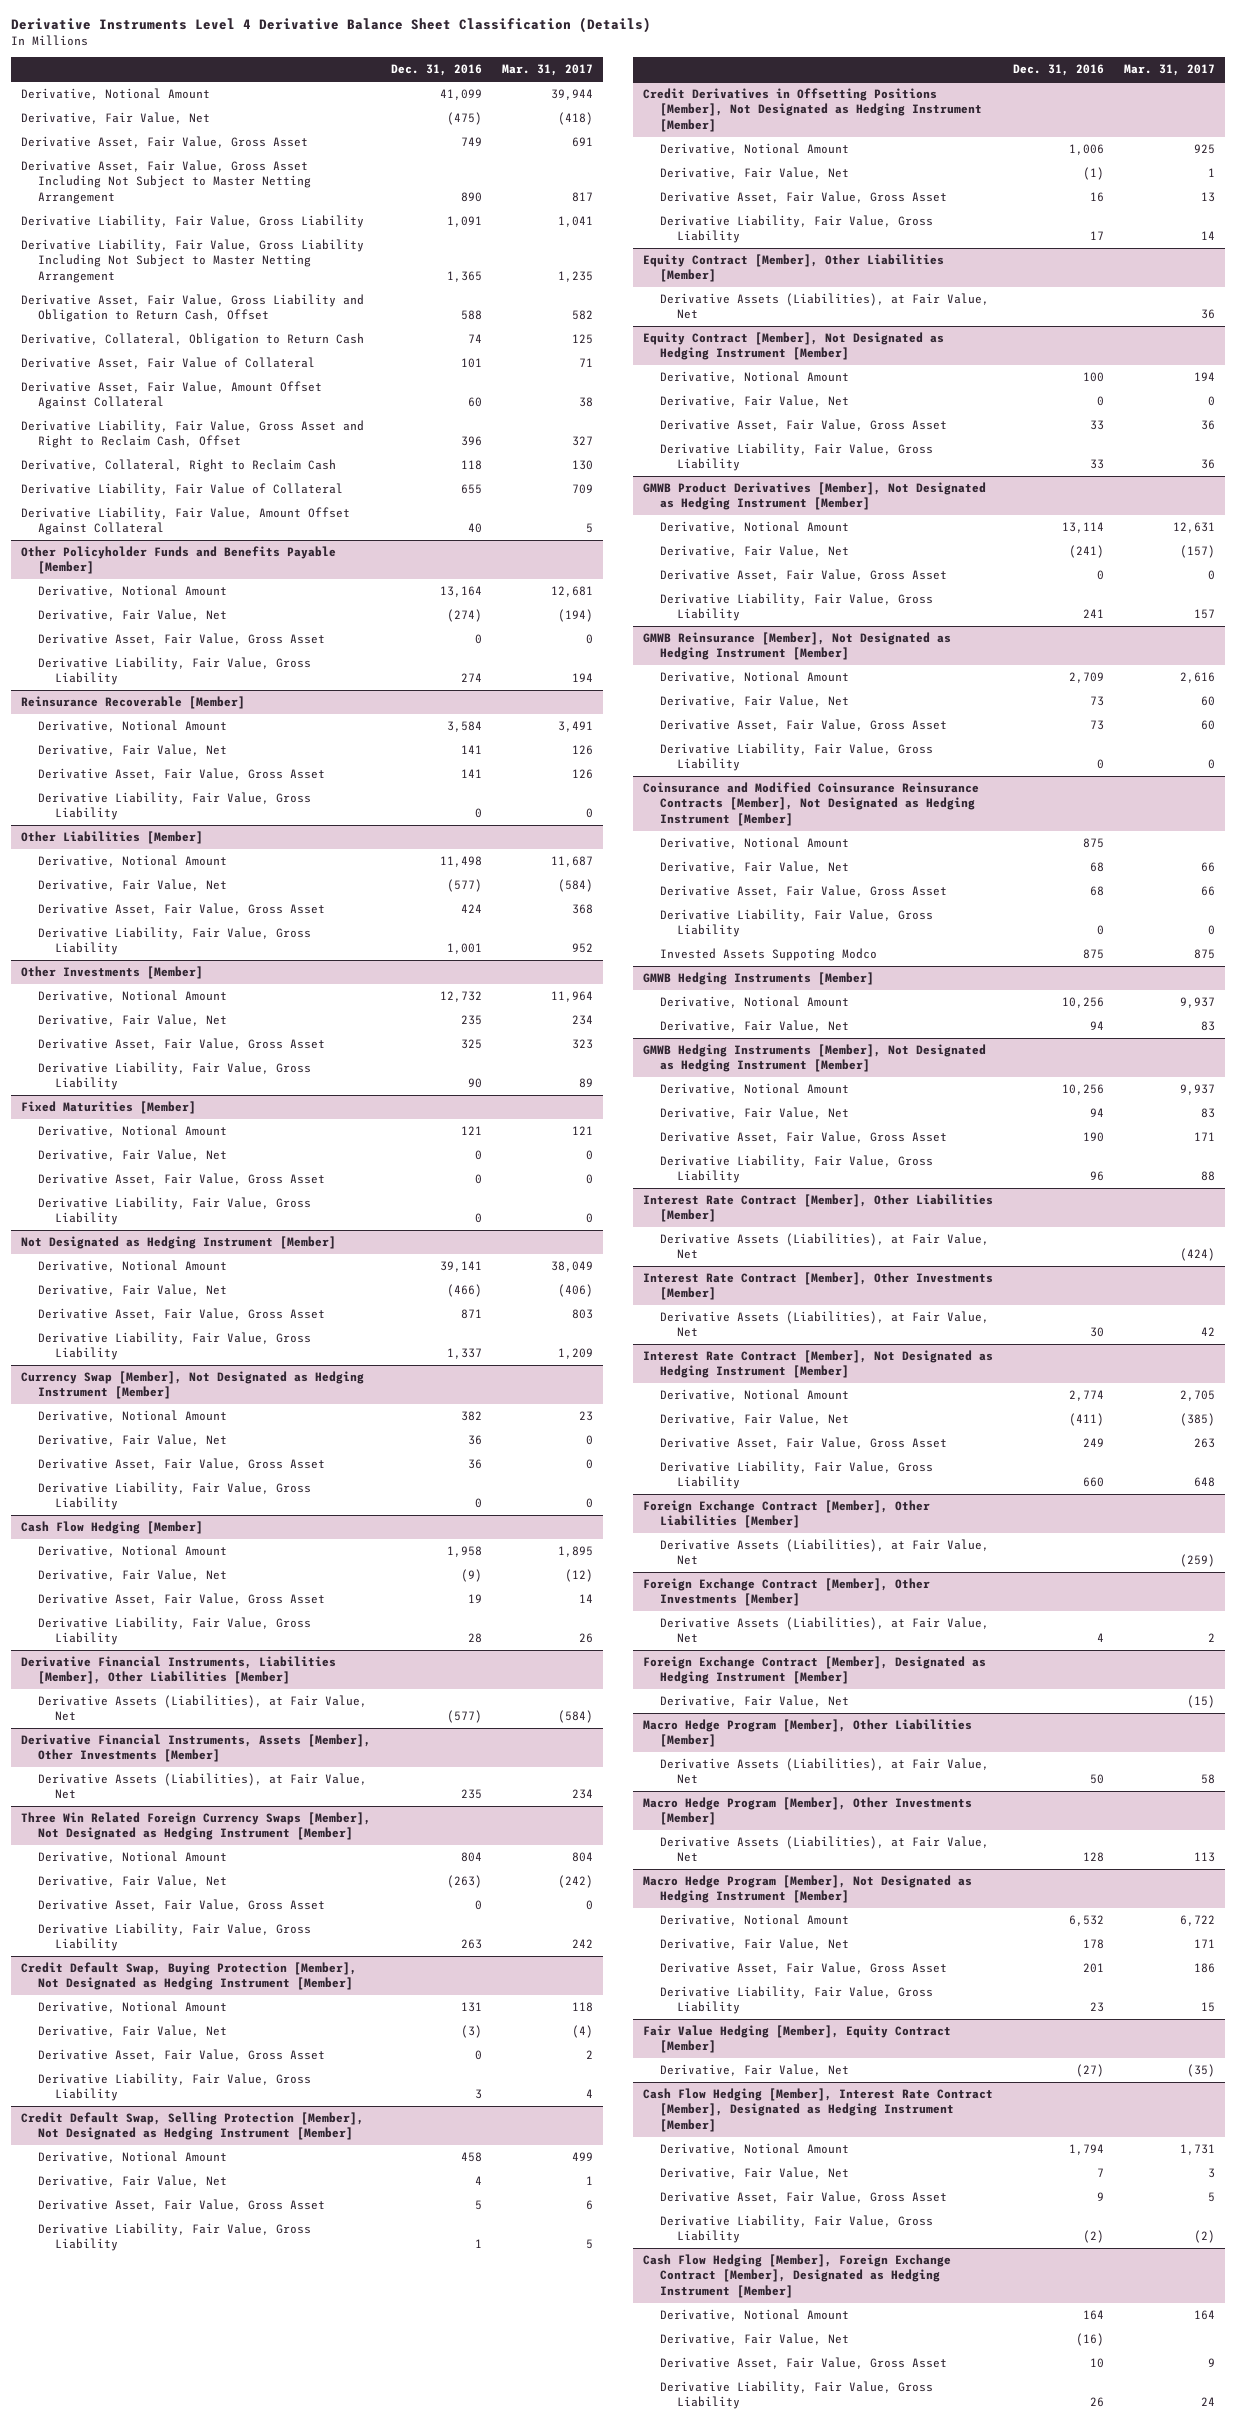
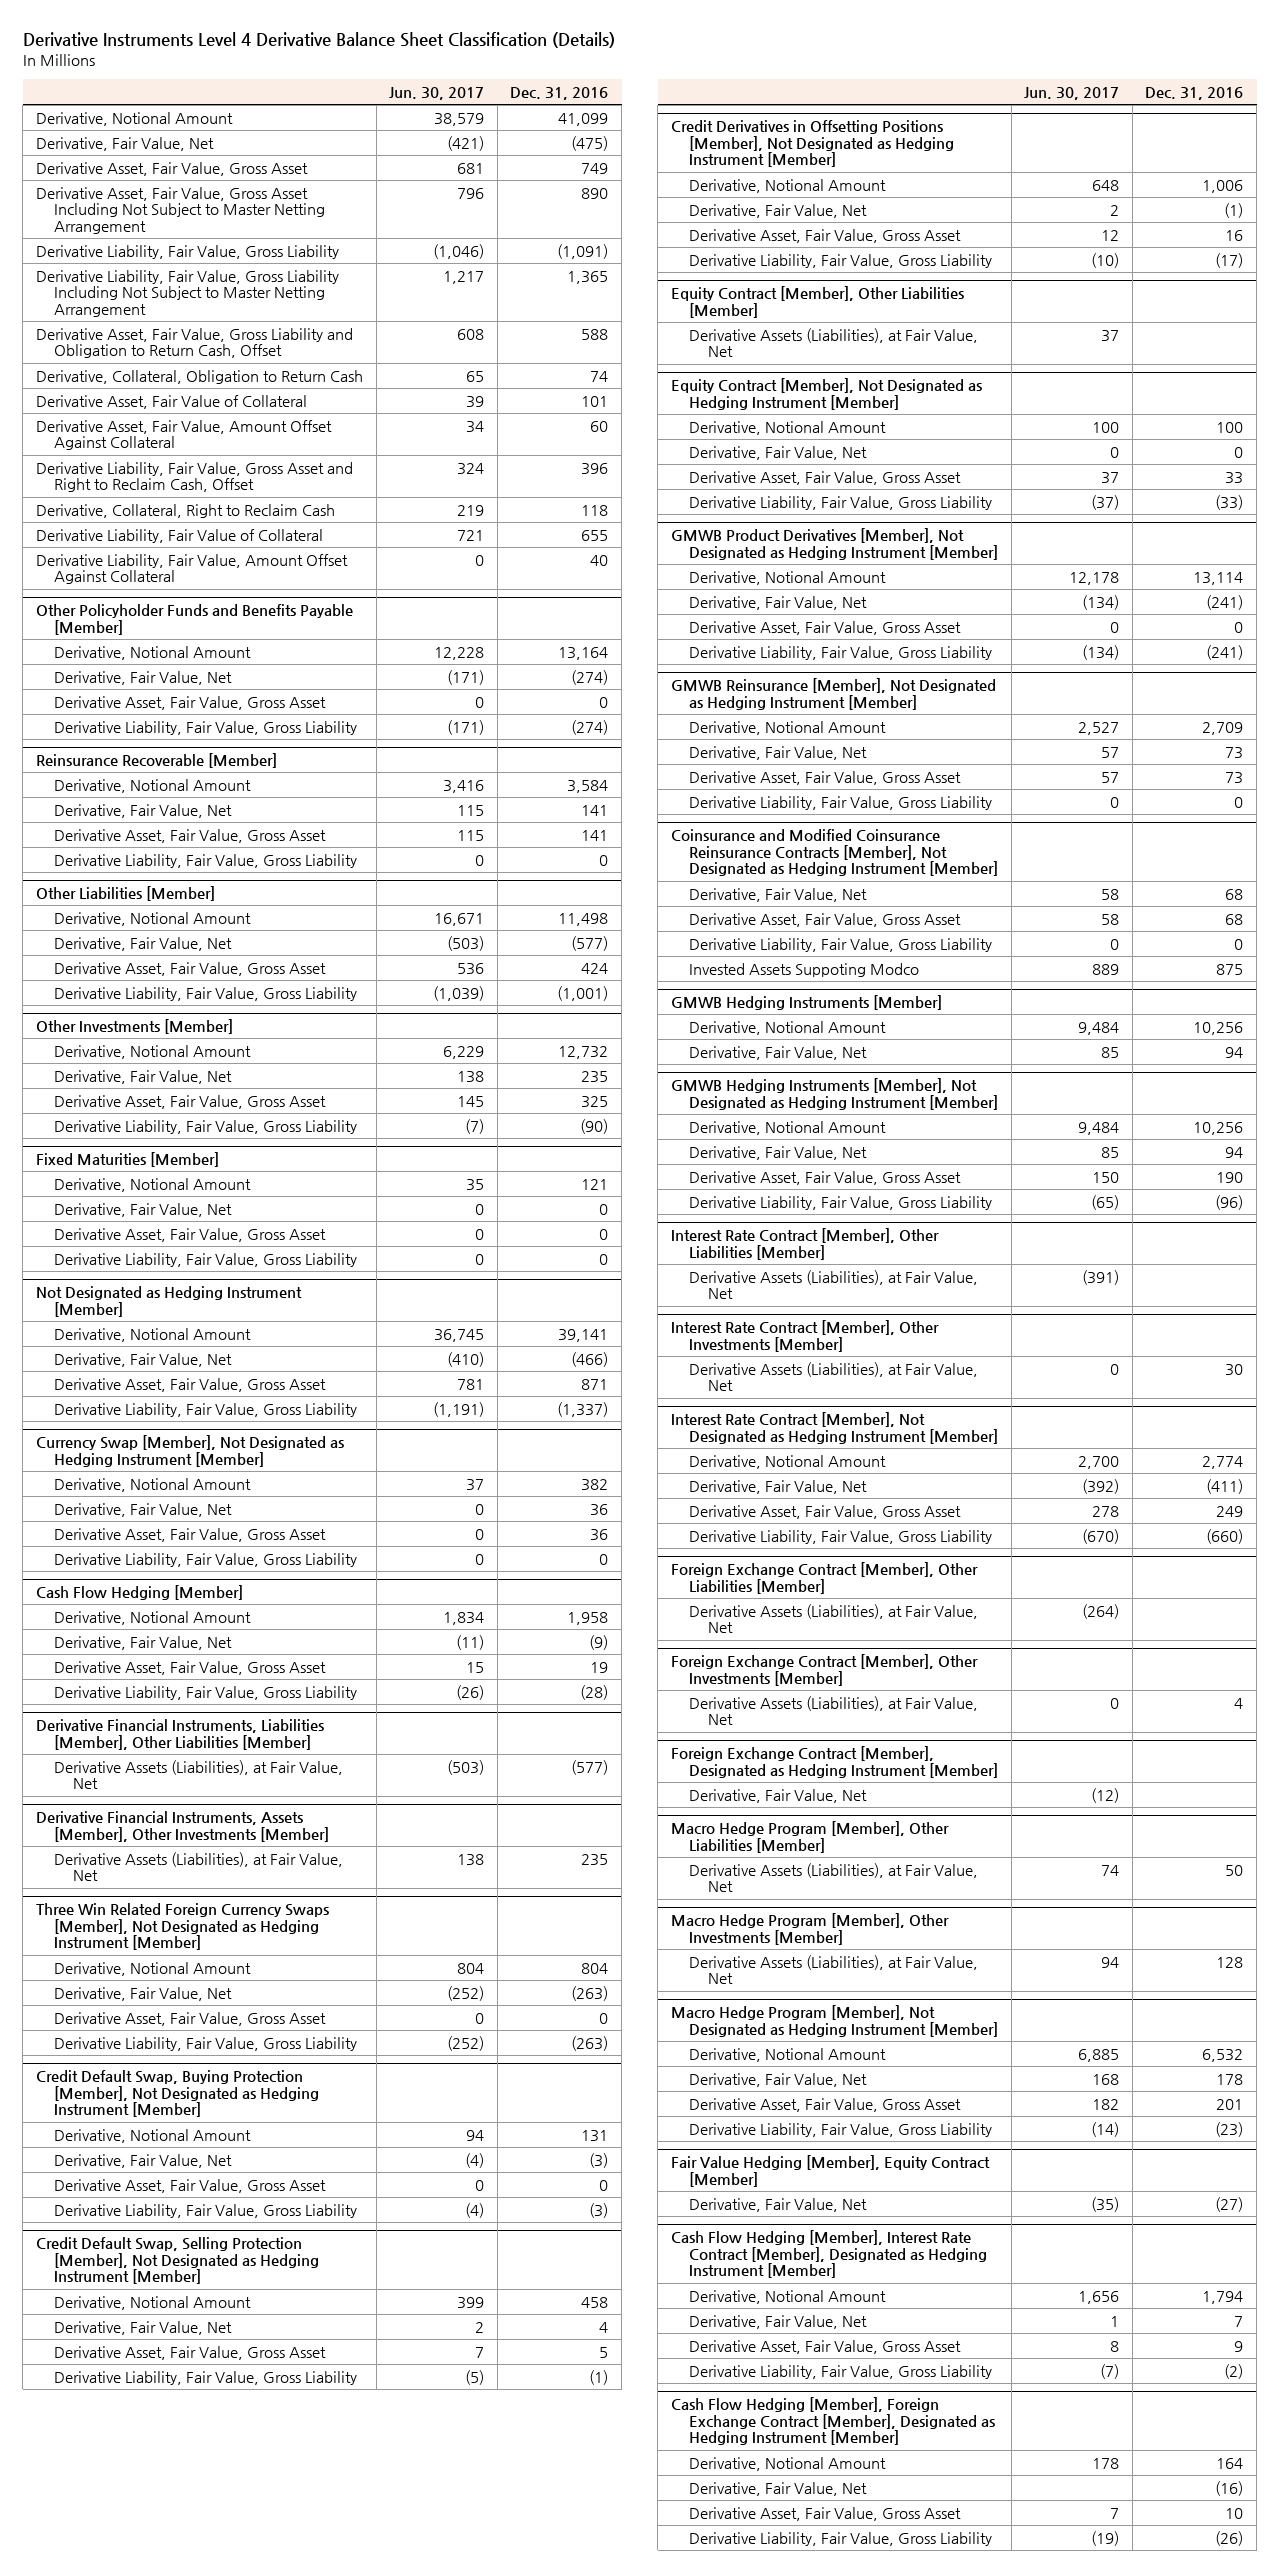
- | Dec. 31, 2016 | Mar. 31, 2017
+ | Jun. 30, 2017 | Dec. 31, 2016
- Derivative Liability, Fair Value, Gross Liability | 1,091 | 1,041
+ Derivative Liability, Fair Value, Gross Liability | (1,046) | (1,091)
@ Other Policyholder Funds and Benefits Payable [Member]
- Derivative Liability, Fair Value, Gross Liability | 274 | 194
+ Derivative Liability, Fair Value, Gross Liability | (171) | (274)
@ Other Liabilities [Member]
- Derivative Liability, Fair Value, Gross Liability | 1,001 | 952
+ Derivative Liability, Fair Value, Gross Liability | (1,039) | (1,001)
@ Other Investments [Member]
- Derivative Liability, Fair Value, Gross Liability | 90 | 89
+ Derivative Liability, Fair Value, Gross Liability | (7) | (90)
@ Not Designated as Hedging Instrument [Member]
- Derivative Liability, Fair Value, Gross Liability | 1,337 | 1,209
+ Derivative Liability, Fair Value, Gross Liability | (1,191) | (1,337)
@ Cash Flow Hedging [Member]
- Derivative Liability, Fair Value, Gross Liability | 28 | 26
+ Derivative Liability, Fair Value, Gross Liability | (26) | (28)
@ Three Win Related Foreign Currency Swaps [Member], Not Designated as Hedging Instrument [Member]
- Derivative Liability, Fair Value, Gross Liability | 263 | 242
+ Derivative Liability, Fair Value, Gross Liability | (252) | (263)
@ Credit Default Swap, Buying Protection [Member], Not Designated as Hedging Instrument [Member]
- Derivative Liability, Fair Value, Gross Liability | 3 | 4
+ Derivative Liability, Fair Value, Gross Liability | (4) | (3)
@ Credit Default Swap, Selling Protection [Member], Not Designated as Hedging Instrument [Member]
- Derivative Liability, Fair Value, Gross Liability | 1 | 5
+ Derivative Liability, Fair Value, Gross Liability | (5) | (1)
@ Credit Derivatives in Offsetting Positions [Member], Not Designated as Hedging Instrument [Member]
- Derivative Liability, Fair Value, Gross Liability | 17 | 14
+ Derivative Liability, Fair Value, Gross Liability | (10) | (17)
@ Equity Contract [Member], Not Designated as Hedging Instrument [Member]
- Derivative Liability, Fair Value, Gross Liability | 33 | 36
+ Derivative Liability, Fair Value, Gross Liability | (37) | (33)
@ GMWB Product Derivatives [Member], Not Designated as Hedging Instrument [Member]
- Derivative Liability, Fair Value, Gross Liability | 241 | 157
+ Derivative Liability, Fair Value, Gross Liability | (134) | (241)
@ Coinsurance and Modified Coinsurance Reinsurance Contracts [Member], Not Designated as Hedging Instrument [Member]
- Derivative, Notional Amount | 875 |
@ GMWB Hedging Instruments [Member], Not Designated as Hedging Instrument [Member]
- Derivative Liability, Fair Value, Gross Liability | 96 | 88
+ Derivative Liability, Fair Value, Gross Liability | (65) | (96)
@ Interest Rate Contract [Member], Not Designated as Hedging Instrument [Member]
- Derivative Liability, Fair Value, Gross Liability | 660 | 648
+ Derivative Liability, Fair Value, Gross Liability | (670) | (660)
@ Macro Hedge Program [Member], Not Designated as Hedging Instrument [Member]
- Derivative Liability, Fair Value, Gross Liability | 23 | 15
+ Derivative Liability, Fair Value, Gross Liability | (14) | (23)
@ Cash Flow Hedging [Member], Foreign Exchange Contract [Member], Designated as Hedging Instrument [Member]
- Derivative Liability, Fair Value, Gross Liability | 26 | 24
+ Derivative Liability, Fair Value, Gross Liability | (19) | (26)

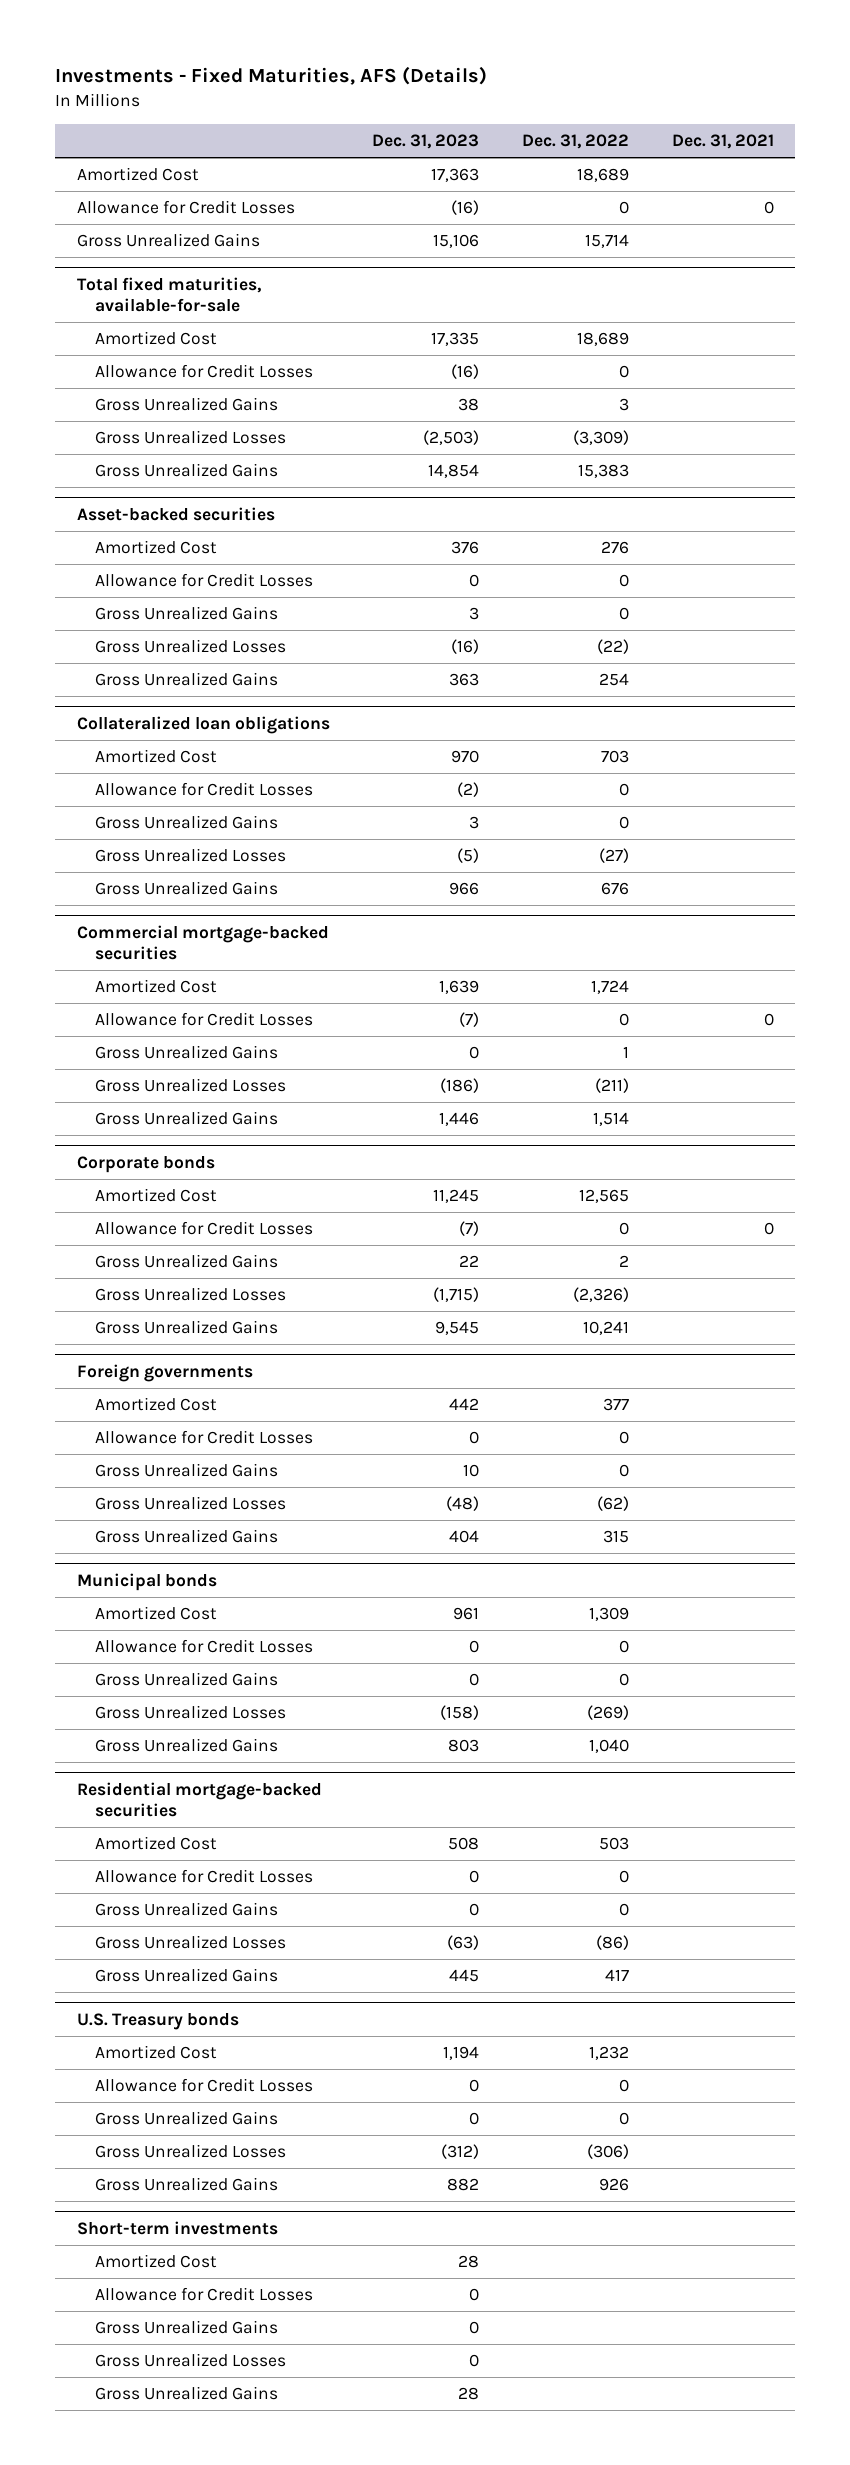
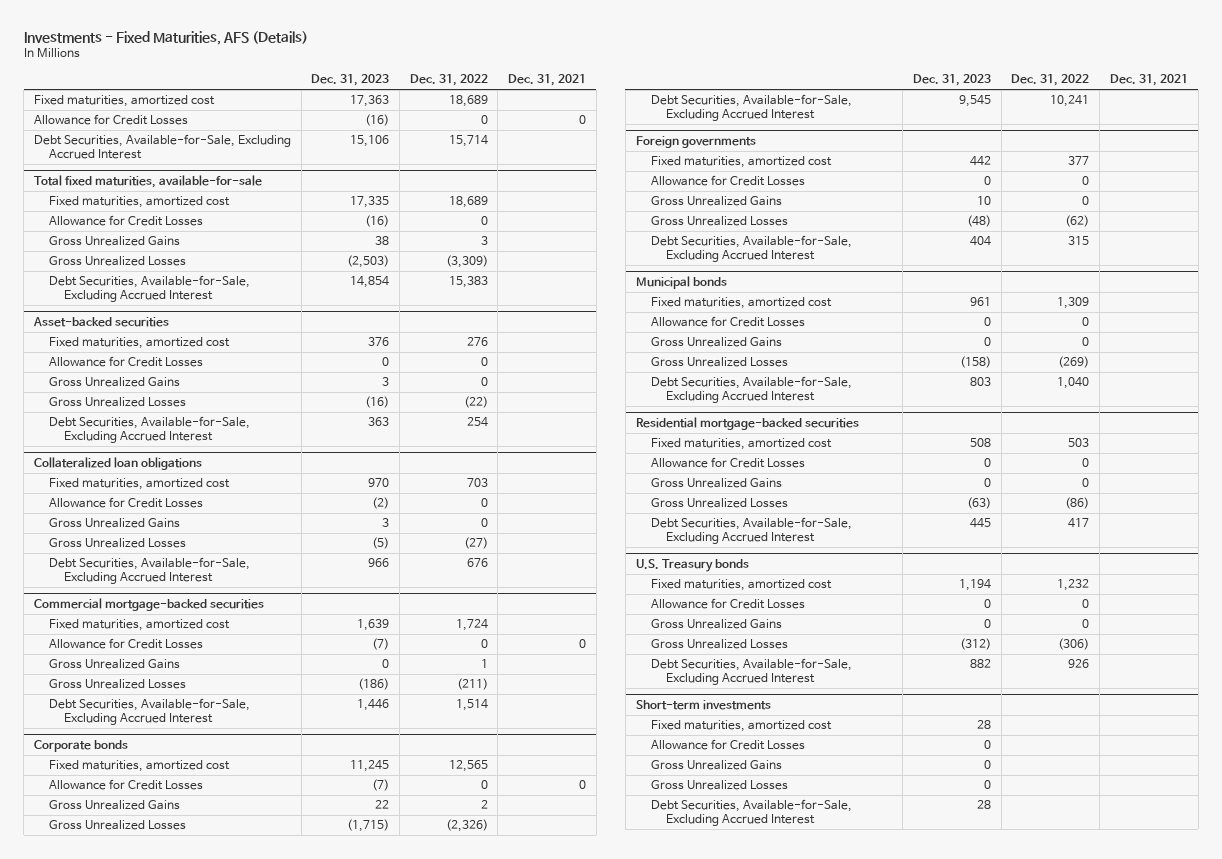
- Amortized Cost | 17,363 | 18,689 |
+ Fixed maturities, amortized cost | 17,363 | 18,689 |
- Gross Unrealized Gains | 15,106 | 15,714 |
+ Debt Securities, Available-for-Sale, Excluding Accrued Interest | 15,106 | 15,714 |
@ Total fixed maturities, available-for-sale
- Amortized Cost | 17,335 | 18,689 |
+ Fixed maturities, amortized cost | 17,335 | 18,689 |
- Gross Unrealized Gains | 14,854 | 15,383 |
+ Debt Securities, Available-for-Sale, Excluding Accrued Interest | 14,854 | 15,383 |
@ Asset-backed securities
- Amortized Cost | 376 | 276 |
+ Fixed maturities, amortized cost | 376 | 276 |
- Gross Unrealized Gains | 363 | 254 |
+ Debt Securities, Available-for-Sale, Excluding Accrued Interest | 363 | 254 |
@ Collateralized loan obligations
- Amortized Cost | 970 | 703 |
+ Fixed maturities, amortized cost | 970 | 703 |
- Gross Unrealized Gains | 966 | 676 |
+ Debt Securities, Available-for-Sale, Excluding Accrued Interest | 966 | 676 |
@ Commercial mortgage-backed securities
- Amortized Cost | 1,639 | 1,724 |
+ Fixed maturities, amortized cost | 1,639 | 1,724 |
- Gross Unrealized Gains | 1,446 | 1,514 |
+ Debt Securities, Available-for-Sale, Excluding Accrued Interest | 1,446 | 1,514 |
@ Corporate bonds
- Amortized Cost | 11,245 | 12,565 |
+ Fixed maturities, amortized cost | 11,245 | 12,565 |
- Gross Unrealized Gains | 9,545 | 10,241 |
+ Debt Securities, Available-for-Sale, Excluding Accrued Interest | 9,545 | 10,241 |
@ Foreign governments
- Amortized Cost | 442 | 377 |
+ Fixed maturities, amortized cost | 442 | 377 |
- Gross Unrealized Gains | 404 | 315 |
+ Debt Securities, Available-for-Sale, Excluding Accrued Interest | 404 | 315 |
@ Municipal bonds
- Amortized Cost | 961 | 1,309 |
+ Fixed maturities, amortized cost | 961 | 1,309 |
- Gross Unrealized Gains | 803 | 1,040 |
+ Debt Securities, Available-for-Sale, Excluding Accrued Interest | 803 | 1,040 |
@ Residential mortgage-backed securities
- Amortized Cost | 508 | 503 |
+ Fixed maturities, amortized cost | 508 | 503 |
- Gross Unrealized Gains | 445 | 417 |
+ Debt Securities, Available-for-Sale, Excluding Accrued Interest | 445 | 417 |
@ U.S. Treasury bonds
- Amortized Cost | 1,194 | 1,232 |
+ Fixed maturities, amortized cost | 1,194 | 1,232 |
- Gross Unrealized Gains | 882 | 926 |
+ Debt Securities, Available-for-Sale, Excluding Accrued Interest | 882 | 926 |
@ Short-term investments
- Amortized Cost | 28 | |
+ Fixed maturities, amortized cost | 28 | |
- Gross Unrealized Gains | 28 | |
+ Debt Securities, Available-for-Sale, Excluding Accrued Interest | 28 | |

